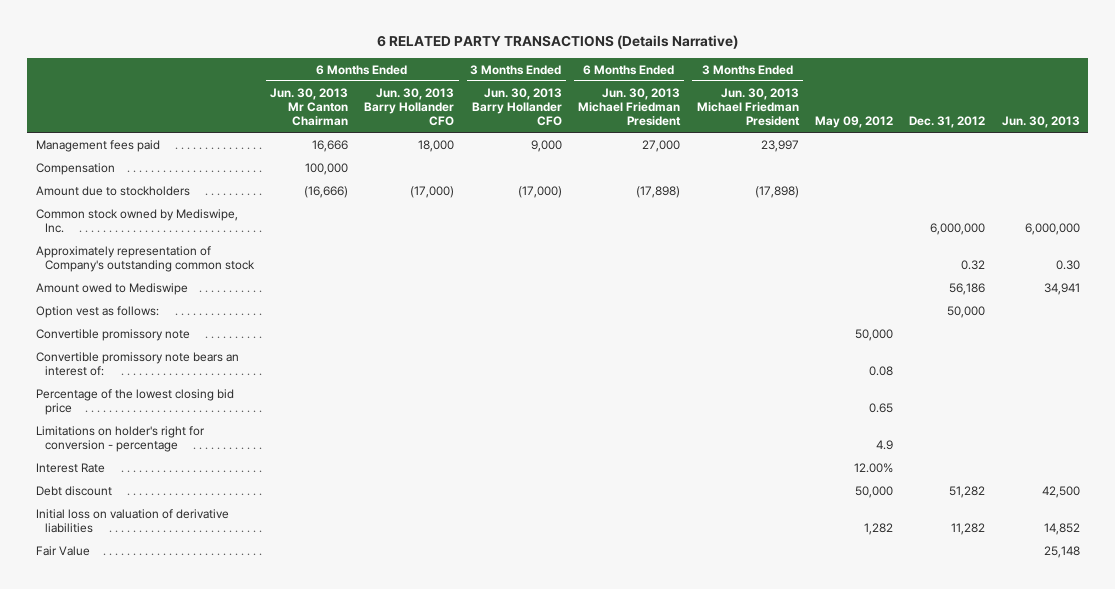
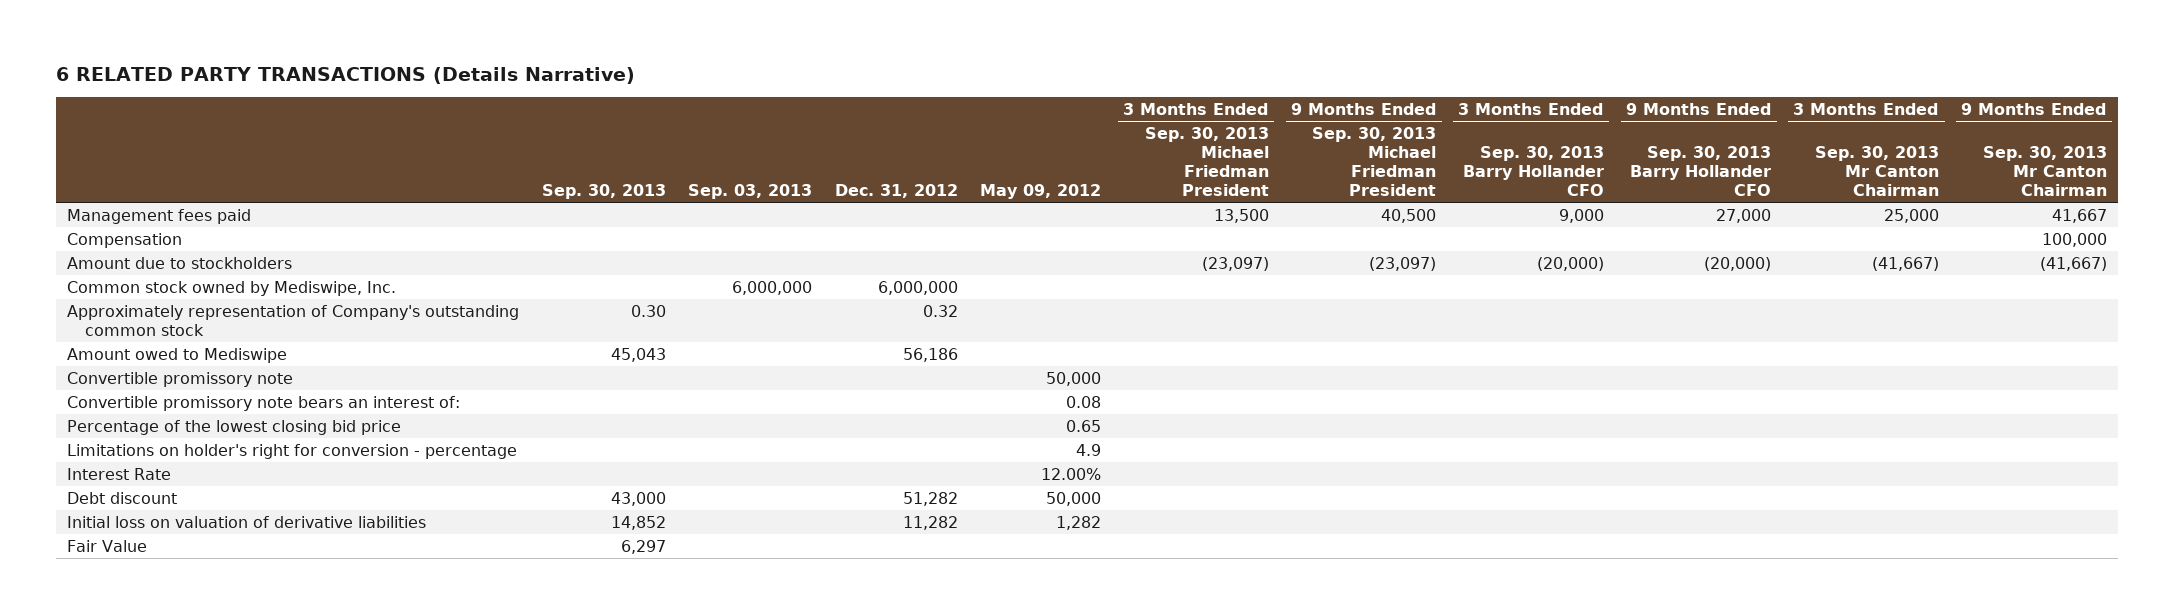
- | 6 Months Ended Jun. 30, 2013 Mr Canton Chairman | 6 Months Ended Jun. 30, 2013 Barry Hollander CFO | 3 Months Ended Jun. 30, 2013 Barry Hollander CFO | 6 Months Ended Jun. 30, 2013 Michael Friedman President | 3 Months Ended Jun. 30, 2013 Michael Friedman President | May 09, 2012 | Dec. 31, 2012 | Jun. 30, 2013
+ | Sep. 30, 2013 | Sep. 03, 2013 | Dec. 31, 2012 | May 09, 2012 | 3 Months Ended Sep. 30, 2013 Michael Friedman President | 9 Months Ended Sep. 30, 2013 Michael Friedman President | 3 Months Ended Sep. 30, 2013 Barry Hollander CFO | 9 Months Ended Sep. 30, 2013 Barry Hollander CFO | 3 Months Ended Sep. 30, 2013 Mr Canton Chairman | 9 Months Ended Sep. 30, 2013 Mr Canton Chairman
- Option vest as follows: | | | | | | | 50,000 |

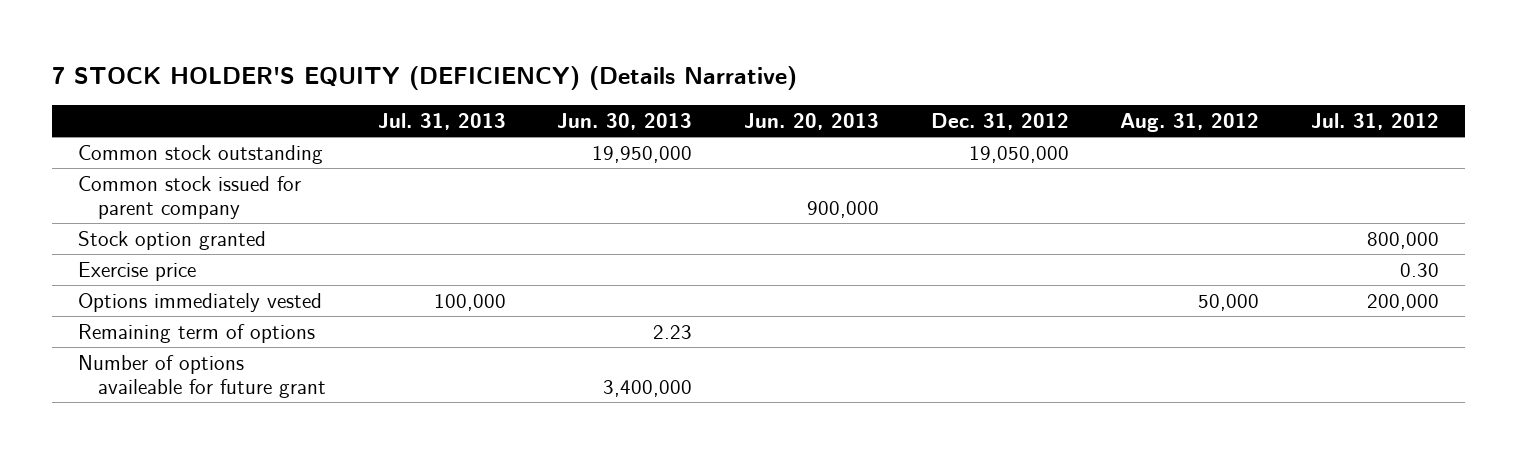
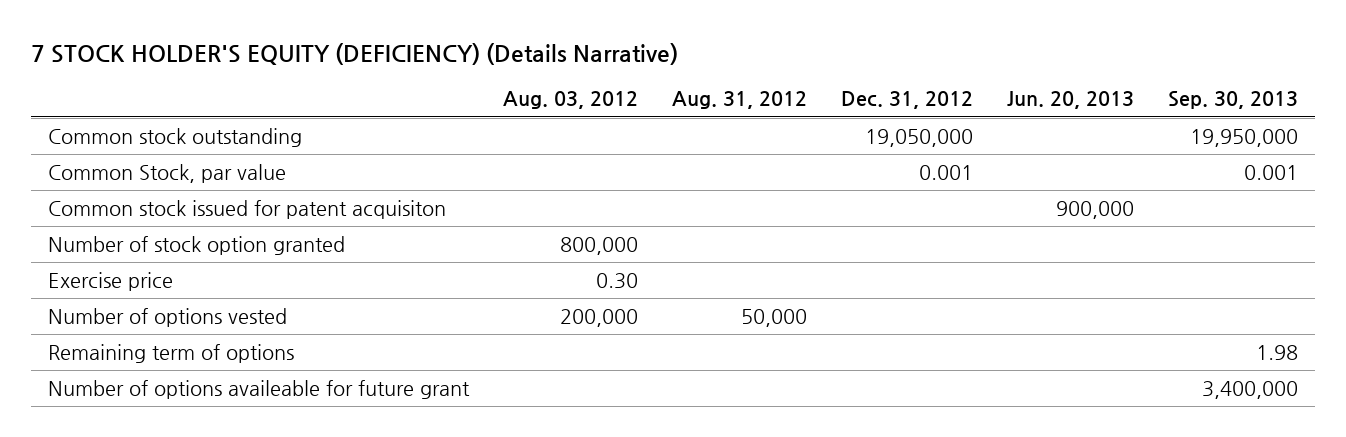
- | Jul. 31, 2013 | Jun. 30, 2013 | Jun. 20, 2013 | Dec. 31, 2012 | Aug. 31, 2012 | Jul. 31, 2012
+ | Aug. 03, 2012 | Aug. 31, 2012 | Dec. 31, 2012 | Jun. 20, 2013 | Sep. 30, 2013
- Common stock issued for parent company | | | 900,000 | | |
- Stock option granted | | | | | | 800,000
+ Common Stock, par value | | | 0.001 | | 0.001
+ Common stock issued for patent acquisiton | | | | 900,000 |
+ Number of stock option granted | 800,000 | | | |
- Options immediately vested | 100,000 | | | | 50,000 | 200,000
+ Number of options vested | 200,000 | 50,000 | | |

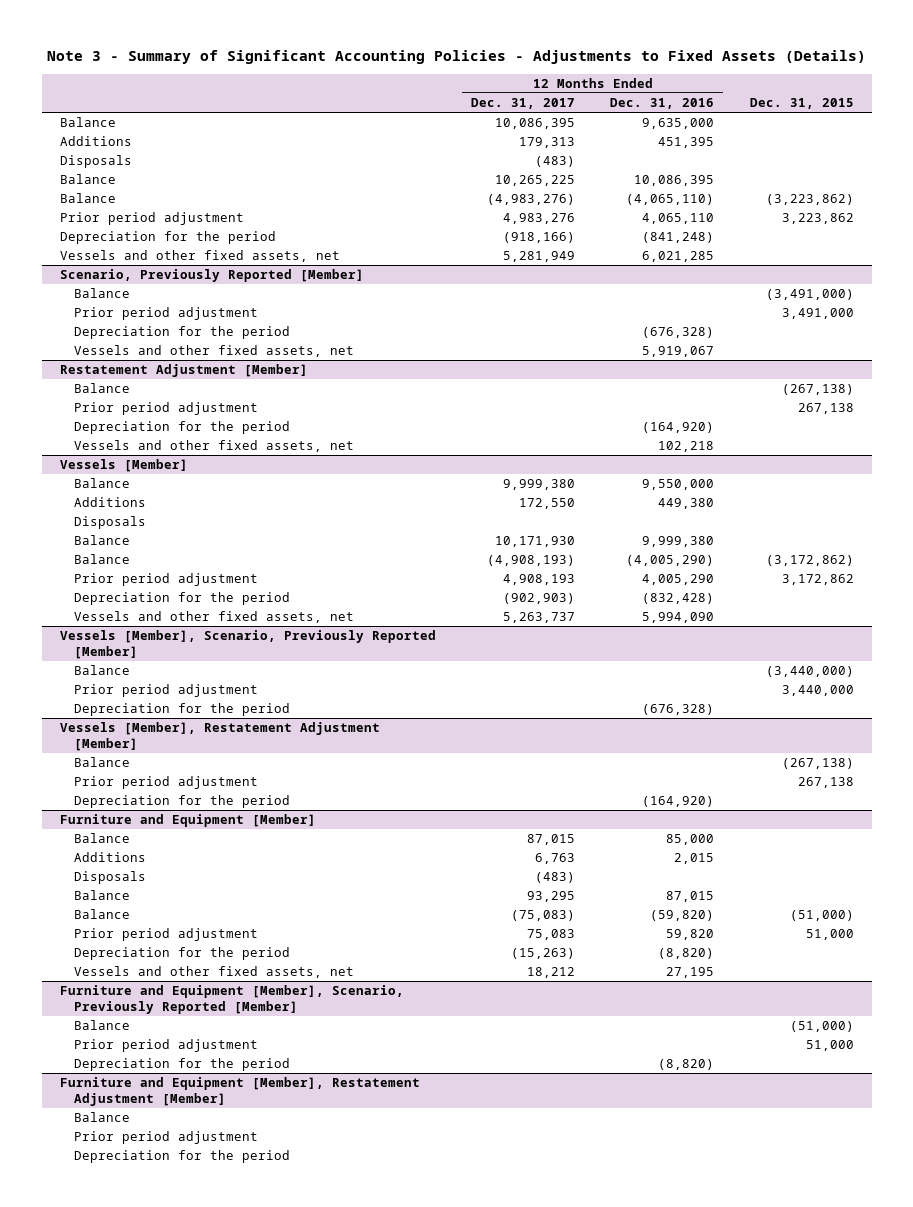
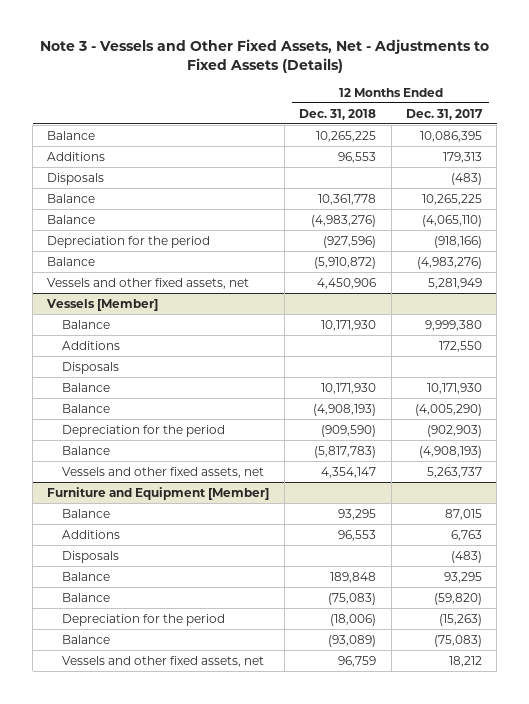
- Note 3 - Summary of Significant Accounting Policies - Adjustments to Fixed Assets (Details)
+ Note 3 - Vessels and Other Fixed Assets, Net - Adjustments to Fixed Assets (Details)
- | 12 Months Ended Dec. 31, 2017 | 12 Months Ended Dec. 31, 2016 | Dec. 31, 2015
+ | 12 Months Ended Dec. 31, 2018 | 12 Months Ended Dec. 31, 2017
- Prior period adjustment | 4,983,276 | 4,065,110 | 3,223,862
+ Balance | (4,983,276) | (4,065,110)
moved down: Balance | (5,910,872) | (4,983,276)
- Scenario, Previously Reported [Member]
- Balance | | | (3,491,000)
- Prior period adjustment | | | 3,491,000
- Depreciation for the period | | (676,328) |
- Vessels and other fixed assets, net | | 5,919,067 |
- Restatement Adjustment [Member]
- Balance | | | (267,138)
- Prior period adjustment | | | 267,138
- Depreciation for the period | | (164,920) |
- Vessels and other fixed assets, net | | 102,218 |
@ Vessels [Member]
- Prior period adjustment | 4,908,193 | 4,005,290 | 3,172,862
+ Balance | (4,908,193) | (4,005,290)
moved down: Balance | (5,817,783) | (4,908,193)
- Vessels [Member], Scenario, Previously Reported [Member]
- Balance | | | (3,440,000)
- Prior period adjustment | | | 3,440,000
- Depreciation for the period | | (676,328) |
- Vessels [Member], Restatement Adjustment [Member]
- Balance | | | (267,138)
- Prior period adjustment | | | 267,138
- Depreciation for the period | | (164,920) |
@ Furniture and Equipment [Member]
- Prior period adjustment | 75,083 | 59,820 | 51,000
+ Balance | (75,083) | (59,820)
moved down: Balance | (93,089) | (75,083)
- Furniture and Equipment [Member], Scenario, Previously Reported [Member]
- Balance | | | (51,000)
- Prior period adjustment | | | 51,000
- Depreciation for the period | | (8,820) |
- Furniture and Equipment [Member], Restatement Adjustment [Member]
- Balance
- Prior period adjustment
- Depreciation for the period

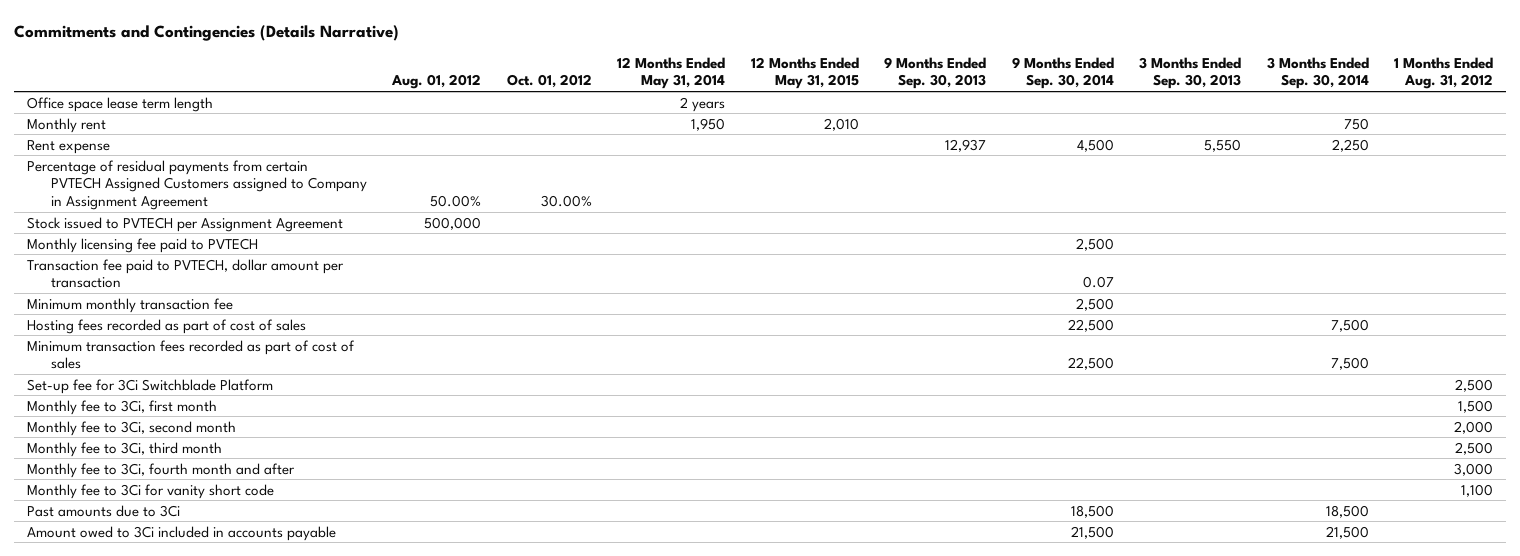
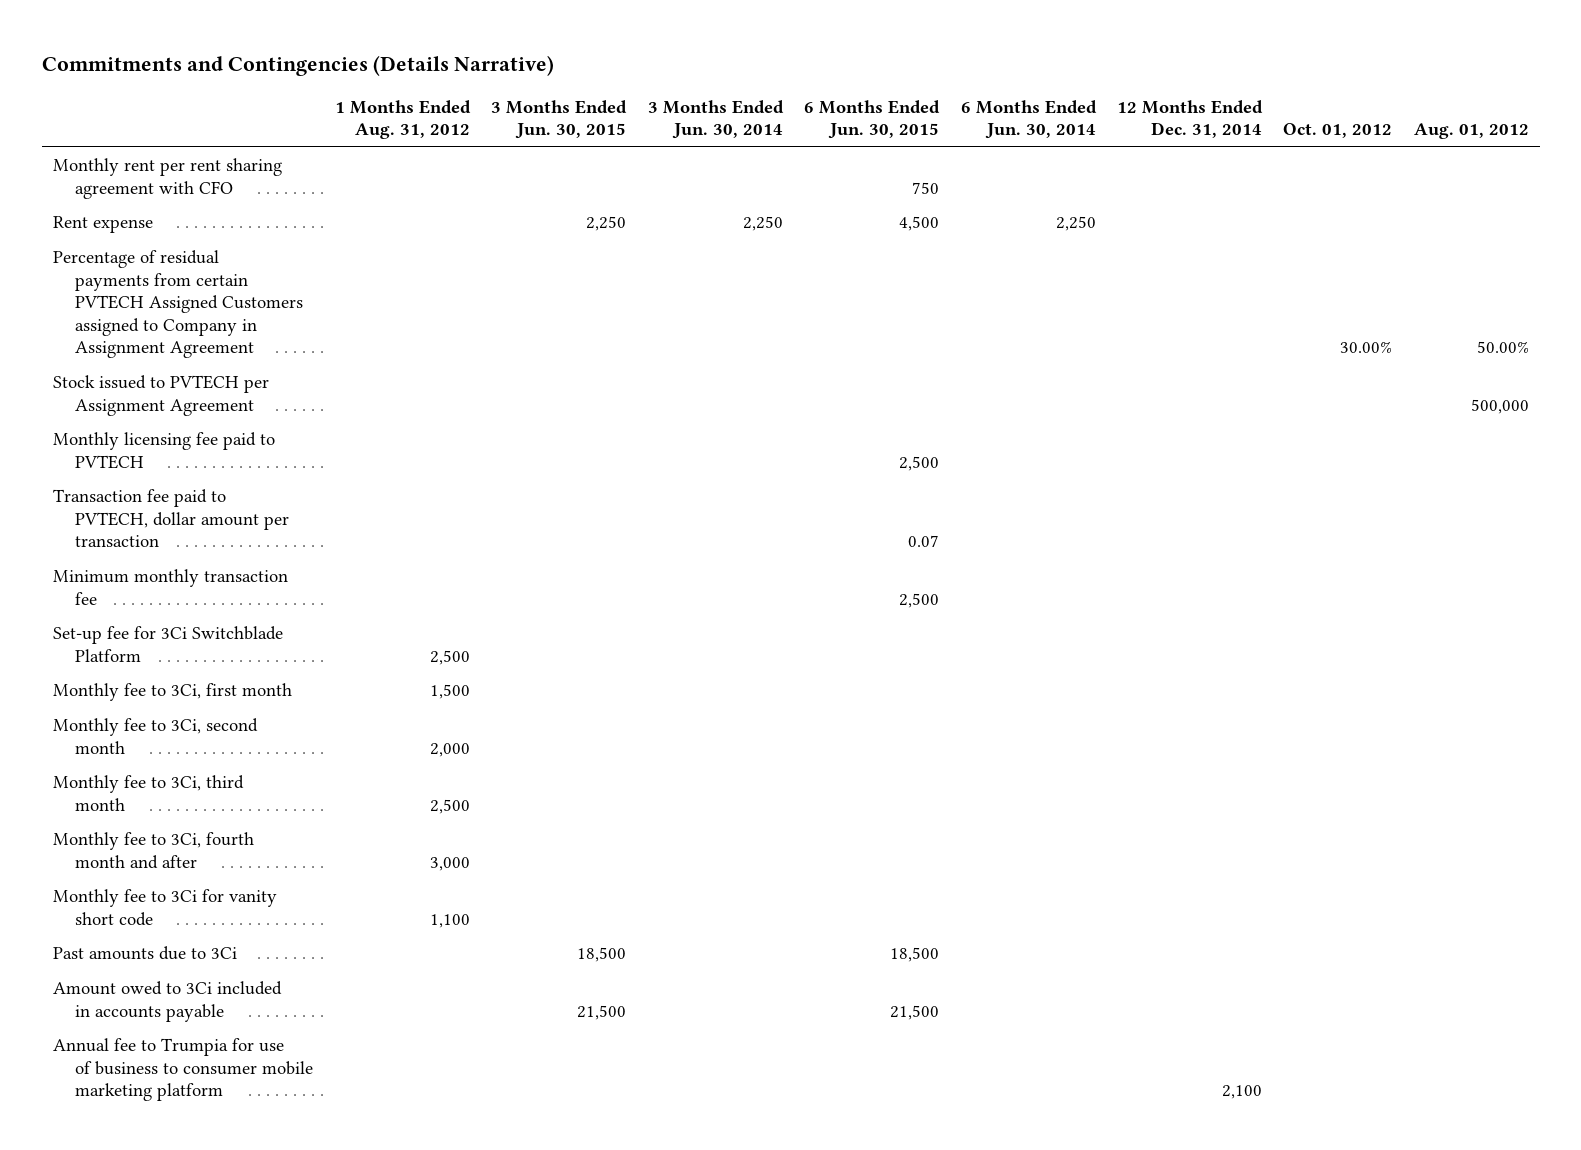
- | Aug. 01, 2012 | Oct. 01, 2012 | 12 Months Ended May 31, 2014 | 12 Months Ended May 31, 2015 | 9 Months Ended Sep. 30, 2013 | 9 Months Ended Sep. 30, 2014 | 3 Months Ended Sep. 30, 2013 | 3 Months Ended Sep. 30, 2014 | 1 Months Ended Aug. 31, 2012
+ | 1 Months Ended Aug. 31, 2012 | 3 Months Ended Jun. 30, 2015 | 3 Months Ended Jun. 30, 2014 | 6 Months Ended Jun. 30, 2015 | 6 Months Ended Jun. 30, 2014 | 12 Months Ended Dec. 31, 2014 | Oct. 01, 2012 | Aug. 01, 2012
- Office space lease term length | | | 2 years | | | | | |
- Monthly rent | | | 1,950 | 2,010 | | | | 750 |
+ Monthly rent per rent sharing agreement with CFO | | | | 750 | | | |
- Hosting fees recorded as part of cost of sales | | | | | | 22,500 | | 7,500 |
- Minimum transaction fees recorded as part of cost of sales | | | | | | 22,500 | | 7,500 |
+ Annual fee to Trumpia for use of business to consumer mobile marketing platform | | | | | | 2,100 | |

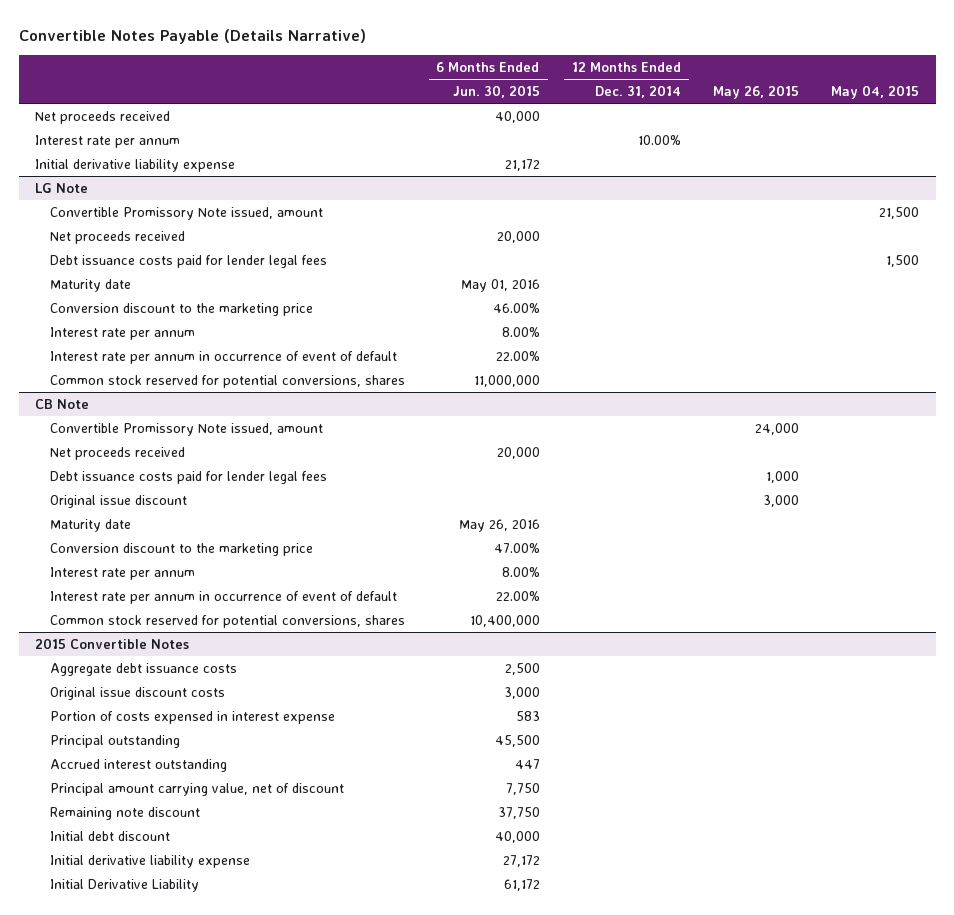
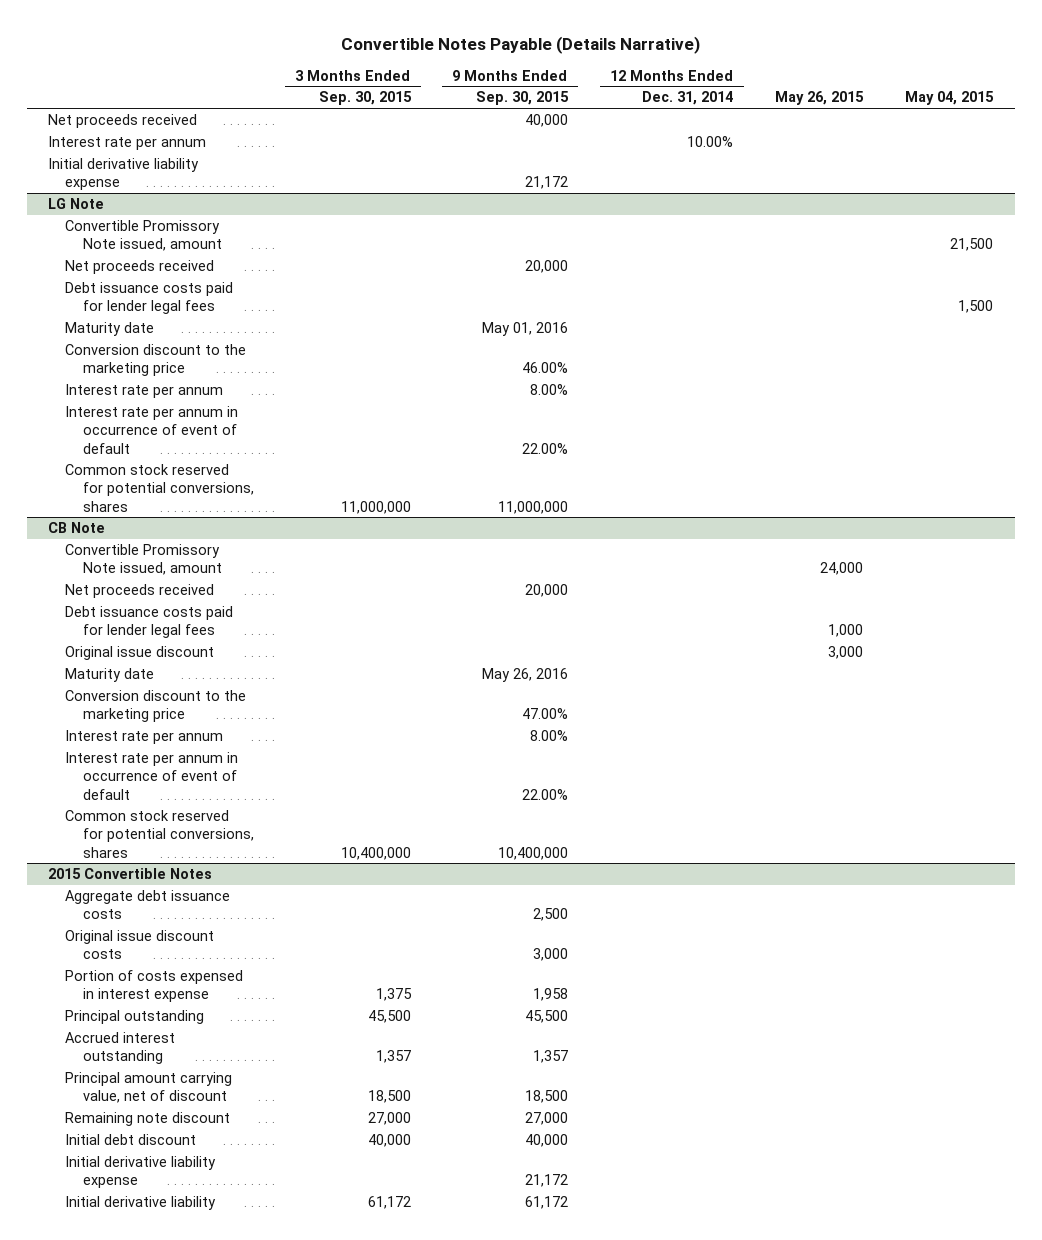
- | 6 Months Ended Jun. 30, 2015 | 12 Months Ended Dec. 31, 2014 | May 26, 2015 | May 04, 2015
+ | 3 Months Ended Sep. 30, 2015 | 9 Months Ended Sep. 30, 2015 | 12 Months Ended Dec. 31, 2014 | May 26, 2015 | May 04, 2015
@ 2015 Convertible Notes
- Initial Derivative Liability | 61,172 | | |
+ Initial derivative liability | 61,172 | 61,172 | | |

